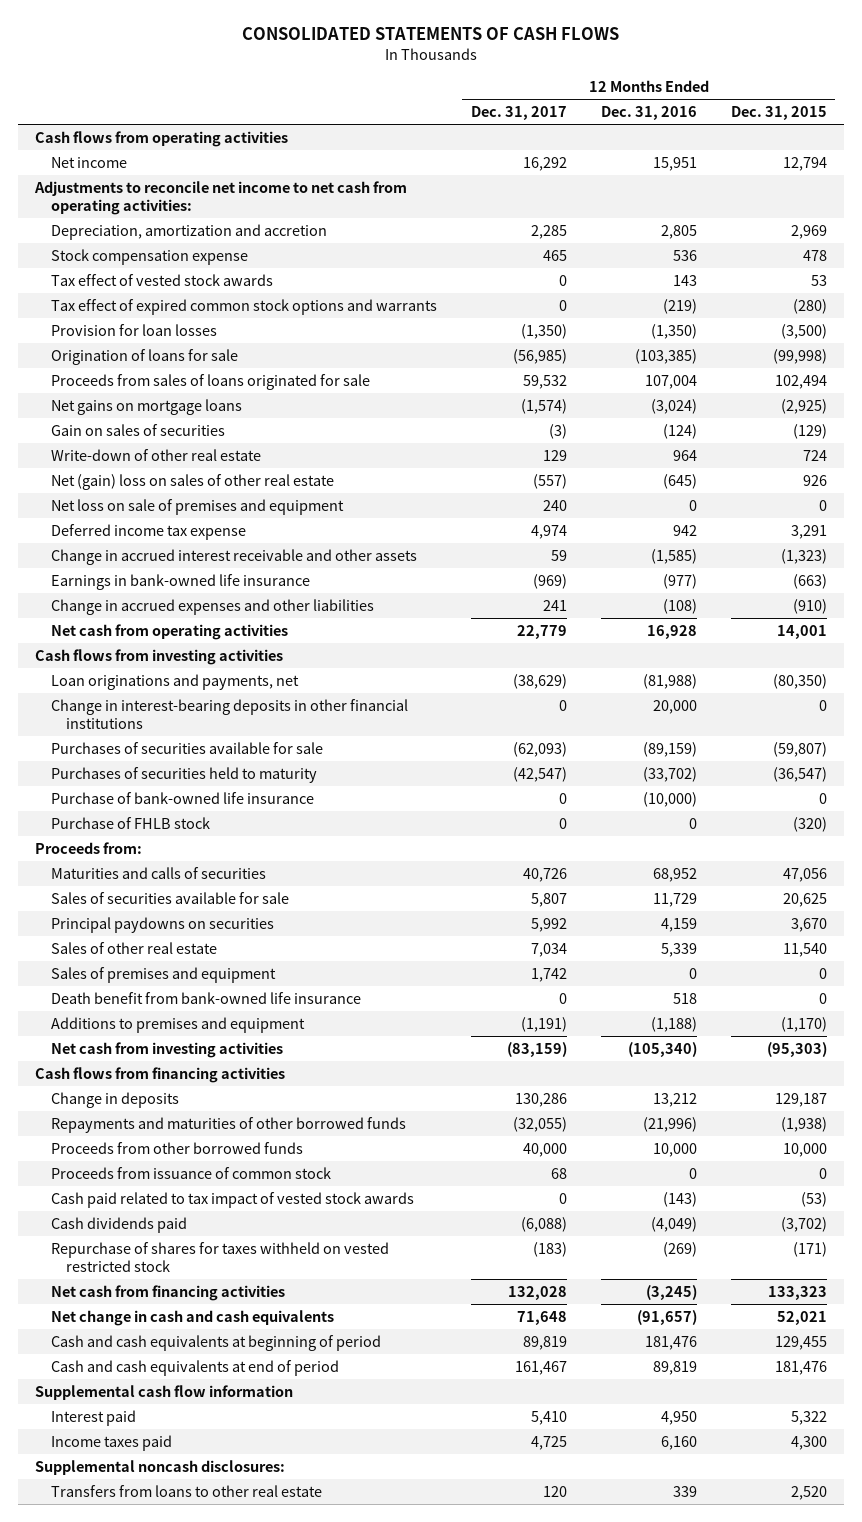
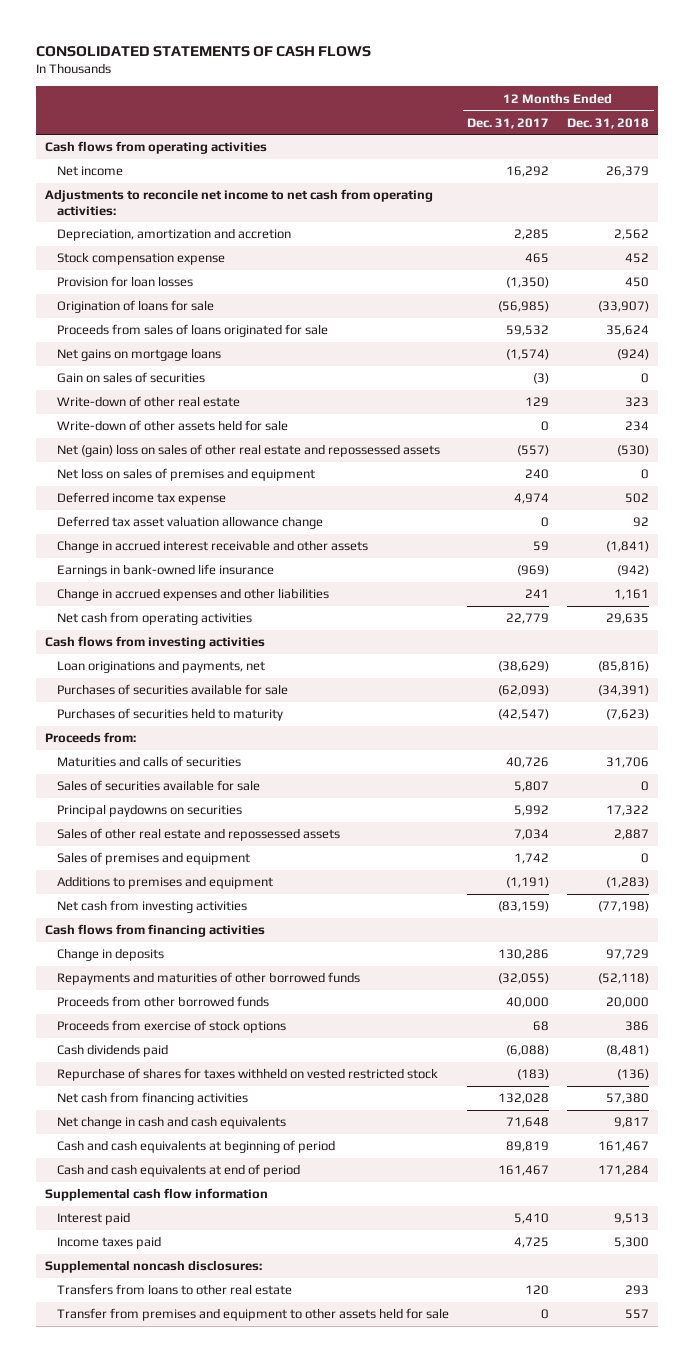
- | 12 Months Ended Dec. 31, 2017 | 12 Months Ended Dec. 31, 2016 | 12 Months Ended Dec. 31, 2015
+ | 12 Months Ended Dec. 31, 2017 | 12 Months Ended Dec. 31, 2018
- Tax effect of vested stock awards | 0 | 143 | 53
- Tax effect of expired common stock options and warrants | 0 | (219) | (280)
- Net (gain) loss on sales of other real estate | (557) | (645) | 926
- Net loss on sale of premises and equipment | 240 | 0 | 0
+ Write-down of other assets held for sale | 0 | 234
+ Net (gain) loss on sales of other real estate and repossessed assets | (557) | (530)
+ Net loss on sales of premises and equipment | 240 | 0
+ Deferred tax asset valuation allowance change | 0 | 92
- Change in interest-bearing deposits in other financial institutions | 0 | 20,000 | 0
- Purchase of bank-owned life insurance | 0 | (10,000) | 0
- Purchase of FHLB stock | 0 | 0 | (320)
- Sales of other real estate | 7,034 | 5,339 | 11,540
+ Sales of other real estate and repossessed assets | 7,034 | 2,887
- Death benefit from bank-owned life insurance | 0 | 518 | 0
- Proceeds from issuance of common stock | 68 | 0 | 0
- Cash paid related to tax impact of vested stock awards | 0 | (143) | (53)
+ Proceeds from exercise of stock options | 68 | 386
+ Transfer from premises and equipment to other assets held for sale | 0 | 557

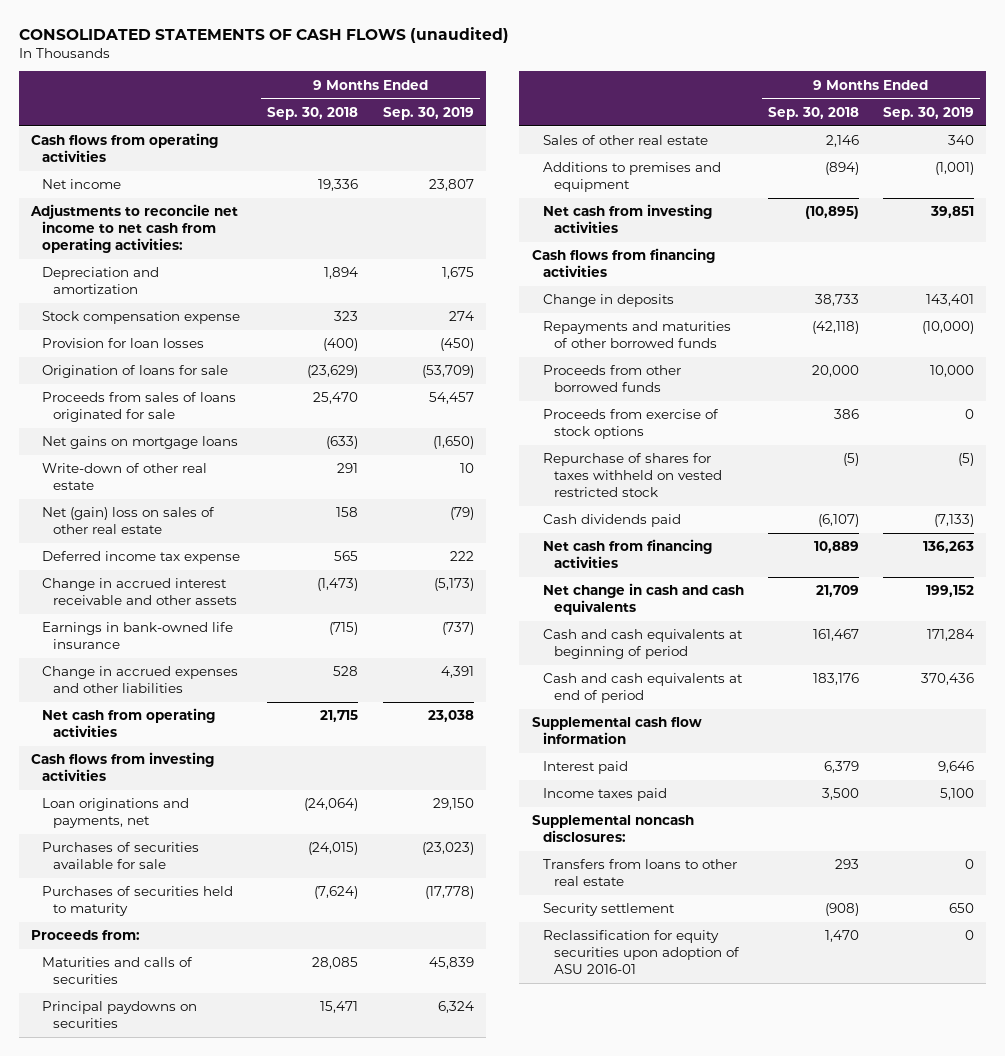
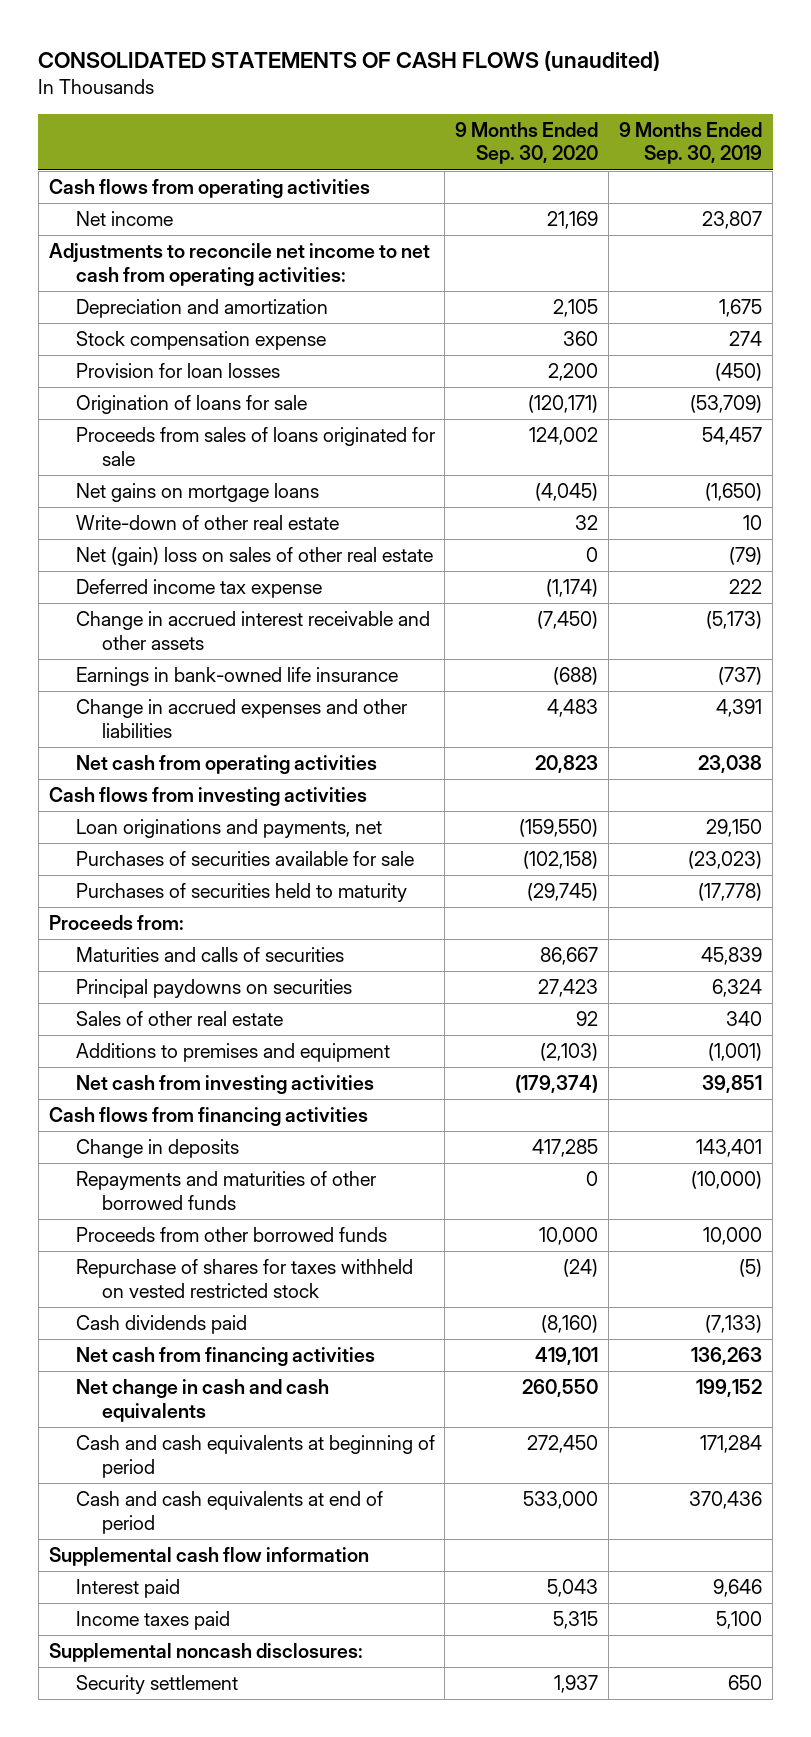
- | 9 Months Ended Sep. 30, 2018 | 9 Months Ended Sep. 30, 2019
+ | 9 Months Ended Sep. 30, 2020 | 9 Months Ended Sep. 30, 2019
- Proceeds from exercise of stock options | 386 | 0
- Transfers from loans to other real estate | 293 | 0
- Reclassification for equity securities upon adoption of ASU 2016-01 | 1,470 | 0

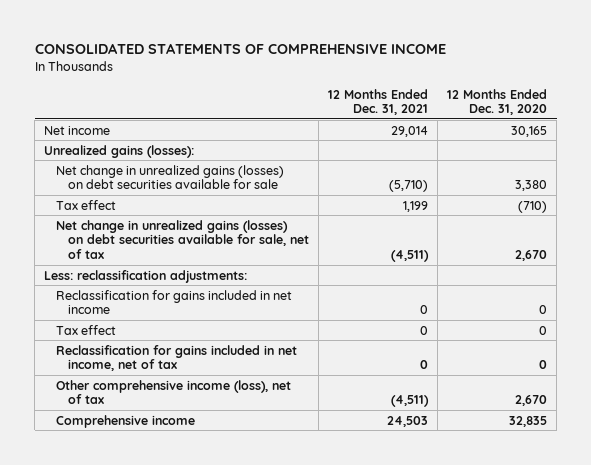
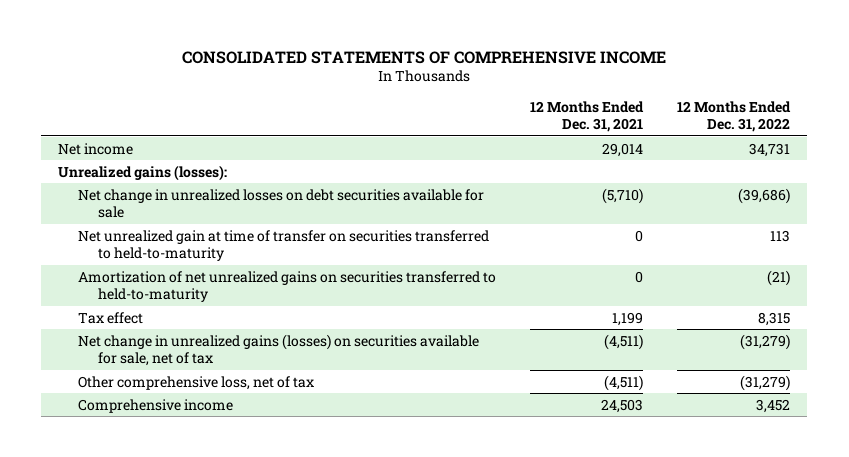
- | 12 Months Ended Dec. 31, 2021 | 12 Months Ended Dec. 31, 2020
+ | 12 Months Ended Dec. 31, 2021 | 12 Months Ended Dec. 31, 2022
- Net change in unrealized gains (losses) on debt securities available for sale | (5,710) | 3,380
+ Net change in unrealized losses on debt securities available for sale | (5,710) | (39,686)
+ Net unrealized gain at time of transfer on securities transferred to held-to-maturity | 0 | 113
+ Amortization of net unrealized gains on securities transferred to held-to-maturity | 0 | (21)
- Net change in unrealized gains (losses) on debt securities available for sale, net of tax | (4,511) | 2,670
- Less: reclassification adjustments:
- Reclassification for gains included in net income | 0 | 0
- Tax effect | 0 | 0
- Reclassification for gains included in net income, net of tax | 0 | 0
- Other comprehensive income (loss), net of tax | (4,511) | 2,670
+ Net change in unrealized gains (losses) on securities available for sale, net of tax | (4,511) | (31,279)
+ Other comprehensive loss, net of tax | (4,511) | (31,279)

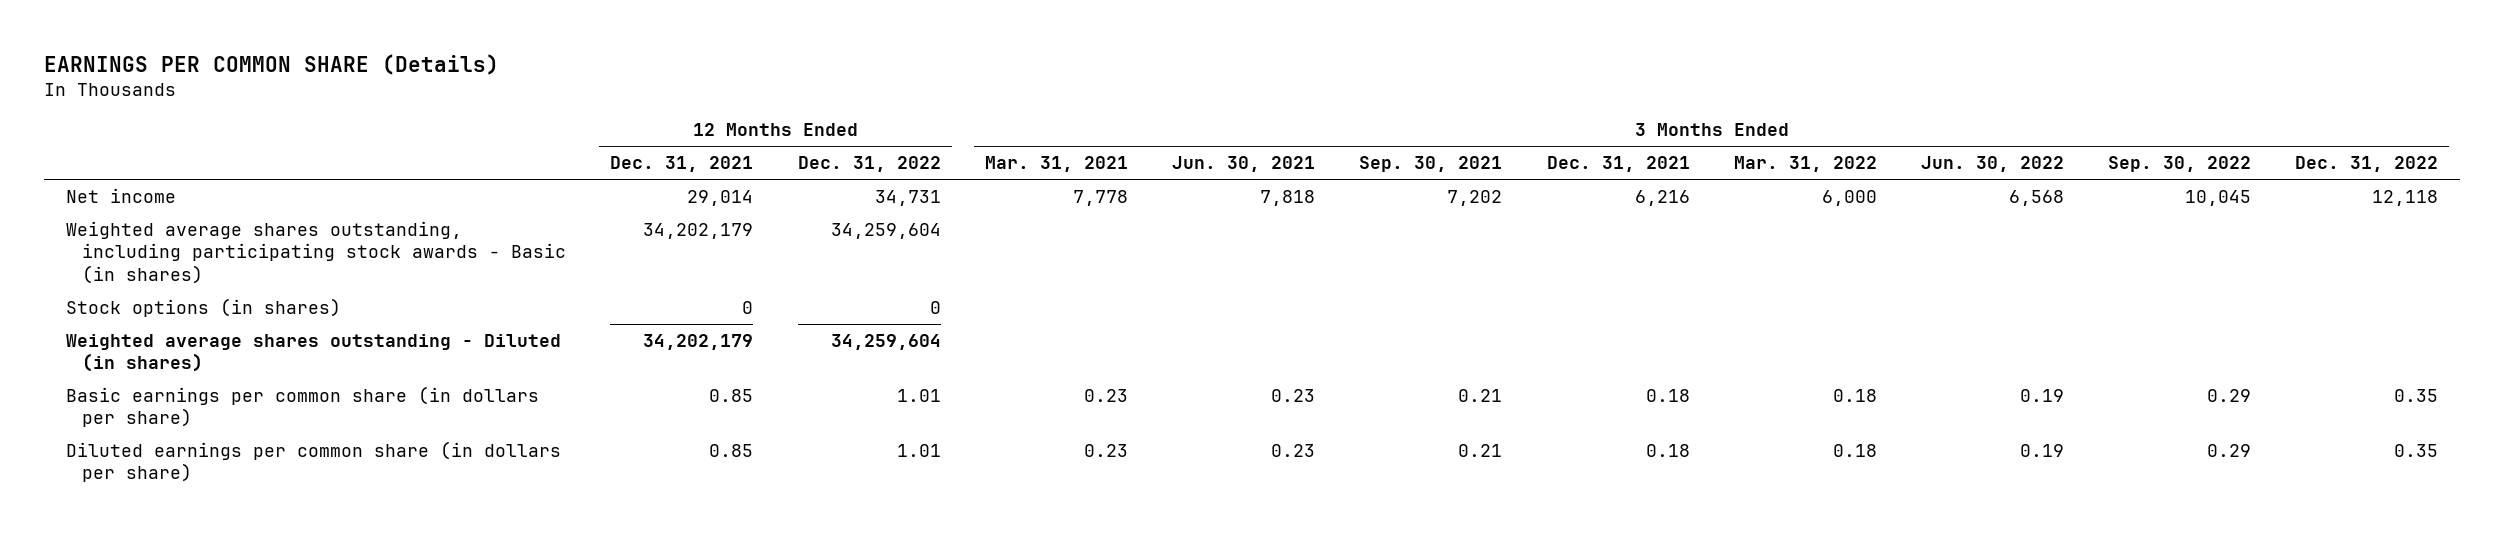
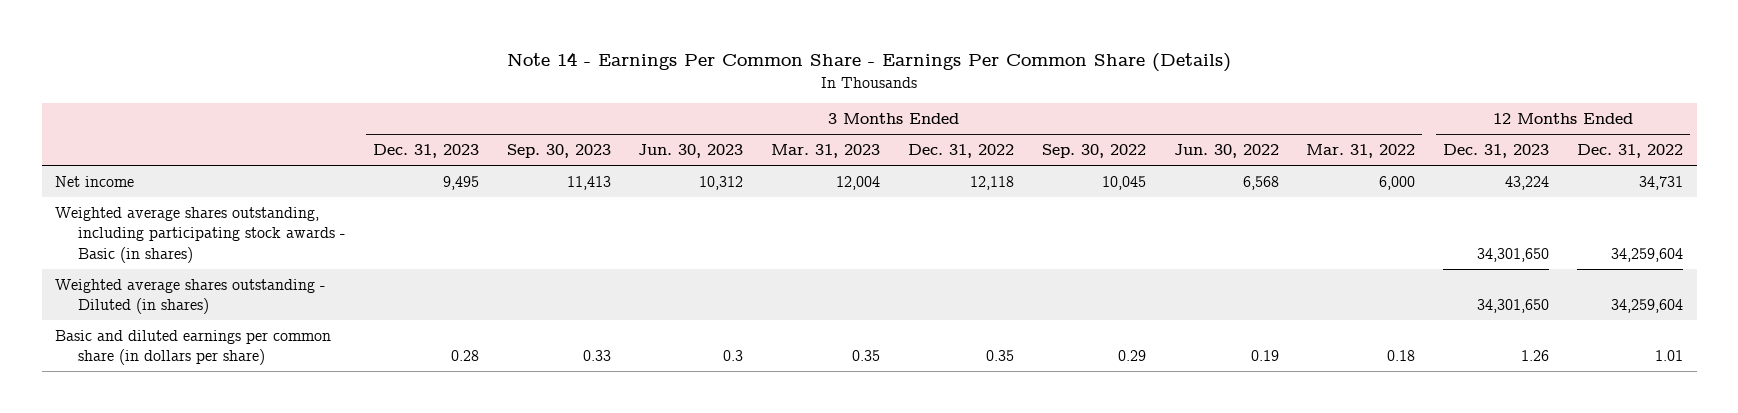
- EARNINGS PER COMMON SHARE (Details)
+ Note 14 - Earnings Per Common Share - Earnings Per Common Share (Details)
- | 12 Months Ended Dec. 31, 2021 | 12 Months Ended Dec. 31, 2022 | 3 Months Ended Mar. 31, 2021 | 3 Months Ended Jun. 30, 2021 | 3 Months Ended Sep. 30, 2021 | 3 Months Ended Dec. 31, 2021 | 3 Months Ended Mar. 31, 2022 | 3 Months Ended Jun. 30, 2022 | 3 Months Ended Sep. 30, 2022 | 3 Months Ended Dec. 31, 2022
+ | 3 Months Ended Dec. 31, 2023 | 3 Months Ended Sep. 30, 2023 | 3 Months Ended Jun. 30, 2023 | 3 Months Ended Mar. 31, 2023 | 3 Months Ended Dec. 31, 2022 | 3 Months Ended Sep. 30, 2022 | 3 Months Ended Jun. 30, 2022 | 3 Months Ended Mar. 31, 2022 | 12 Months Ended Dec. 31, 2023 | 12 Months Ended Dec. 31, 2022
- Stock options (in shares) | 0 | 0 | | | | | | | |
- Basic earnings per common share (in dollars per share) | 0.85 | 1.01 | 0.23 | 0.23 | 0.21 | 0.18 | 0.18 | 0.19 | 0.29 | 0.35
- Diluted earnings per common share (in dollars per share) | 0.85 | 1.01 | 0.23 | 0.23 | 0.21 | 0.18 | 0.18 | 0.19 | 0.29 | 0.35
+ Basic and diluted earnings per common share (in dollars per share) | 0.28 | 0.33 | 0.3 | 0.35 | 0.35 | 0.29 | 0.19 | 0.18 | 1.26 | 1.01

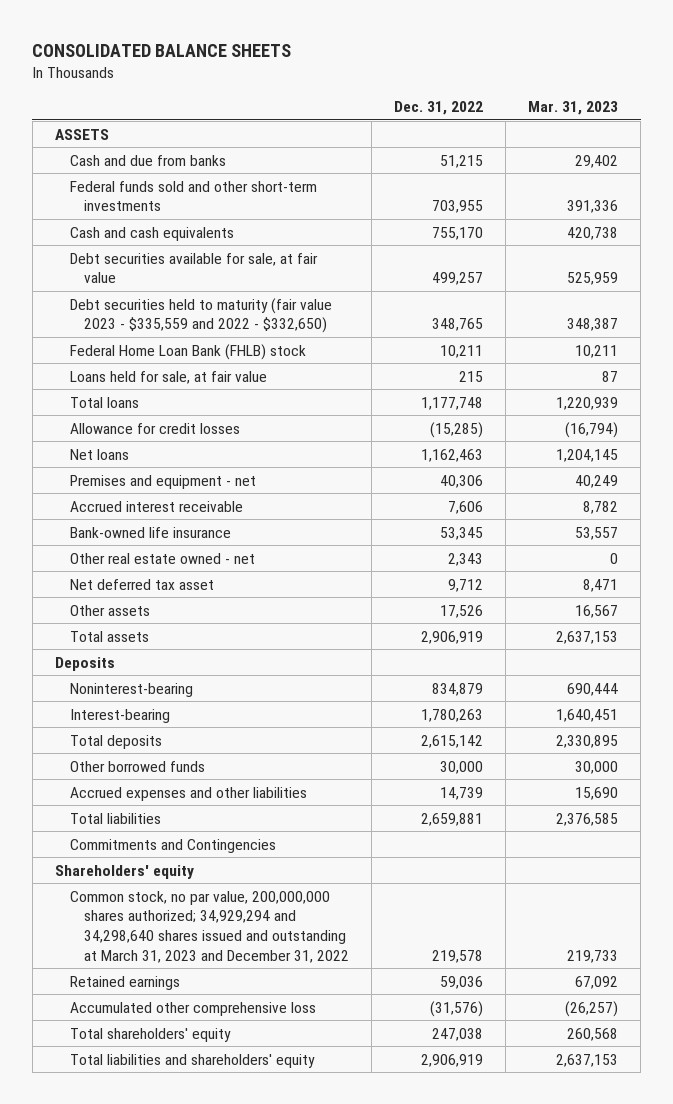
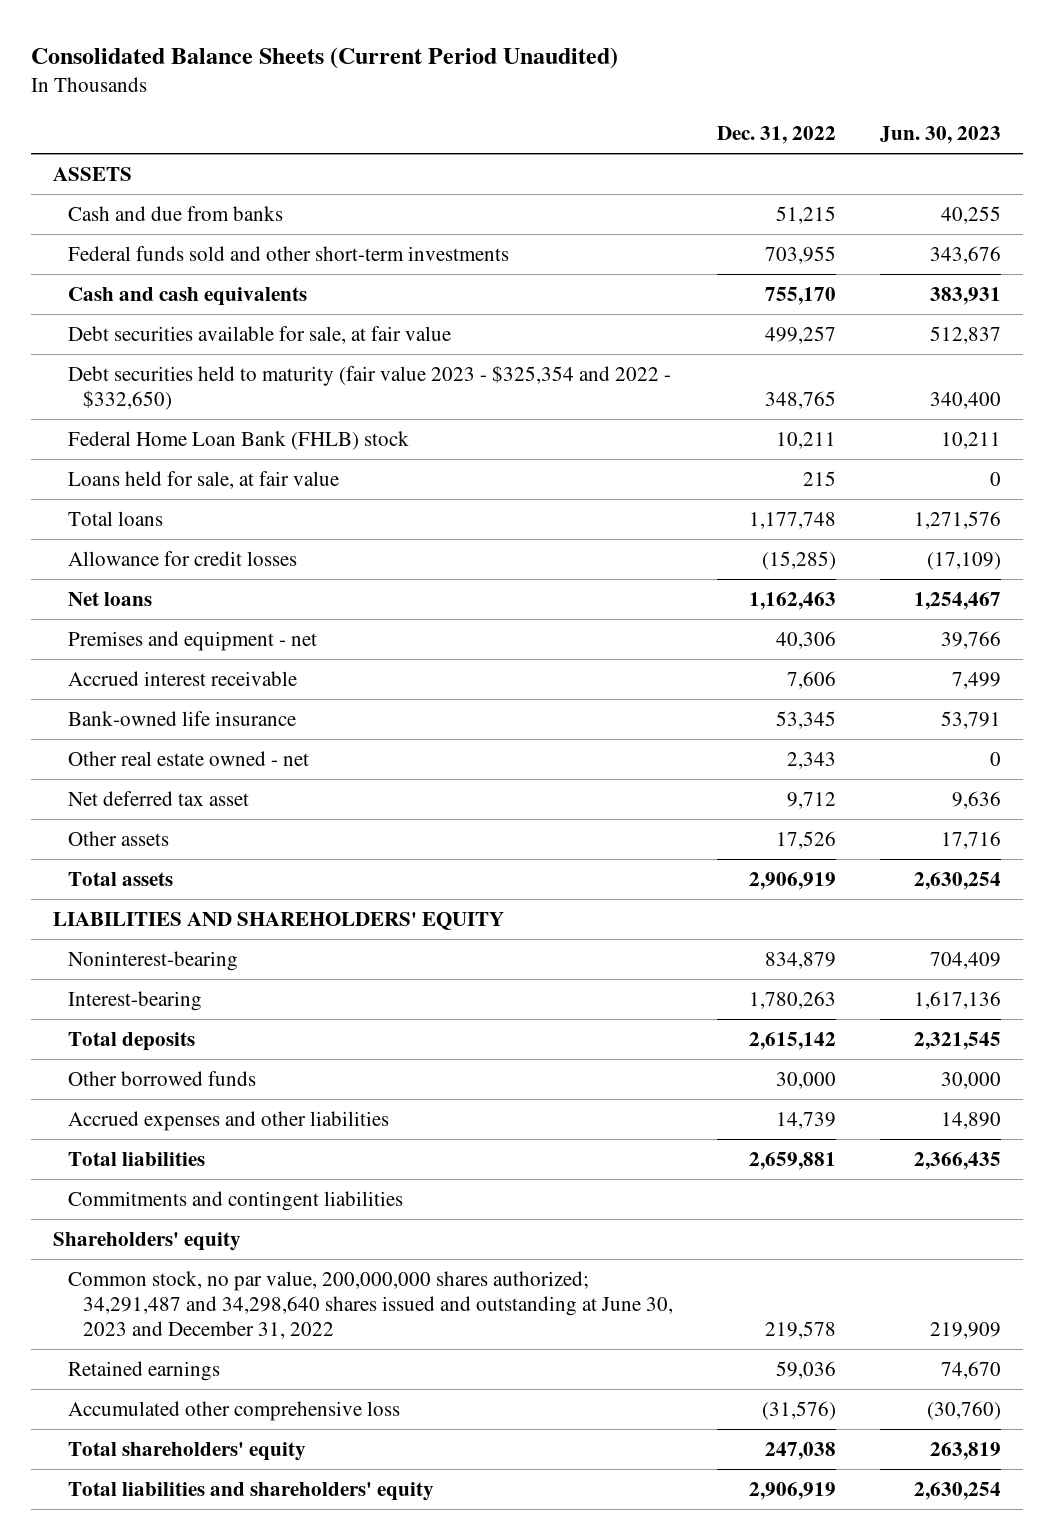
- CONSOLIDATED BALANCE SHEETS
+ Consolidated Balance Sheets (Current Period Unaudited)
- | Dec. 31, 2022 | Mar. 31, 2023
+ | Dec. 31, 2022 | Jun. 30, 2023
- Debt securities held to maturity (fair value 2023 - $335,559 and 2022 - $332,650) | 348,765 | 348,387
+ Debt securities held to maturity (fair value 2023 - $325,354 and 2022 - $332,650) | 348,765 | 340,400
- Deposits
+ LIABILITIES AND SHAREHOLDERS' EQUITY
- Commitments and Contingencies
+ Commitments and contingent liabilities
- Common stock, no par value, 200,000,000 shares authorized; 34,929,294 and 34,298,640 shares issued and outstanding at March 31, 2023 and December 31, 2022 | 219,578 | 219,733
+ Common stock, no par value, 200,000,000 shares authorized; 34,291,487 and 34,298,640 shares issued and outstanding at June 30, 2023 and December 31, 2022 | 219,578 | 219,909

